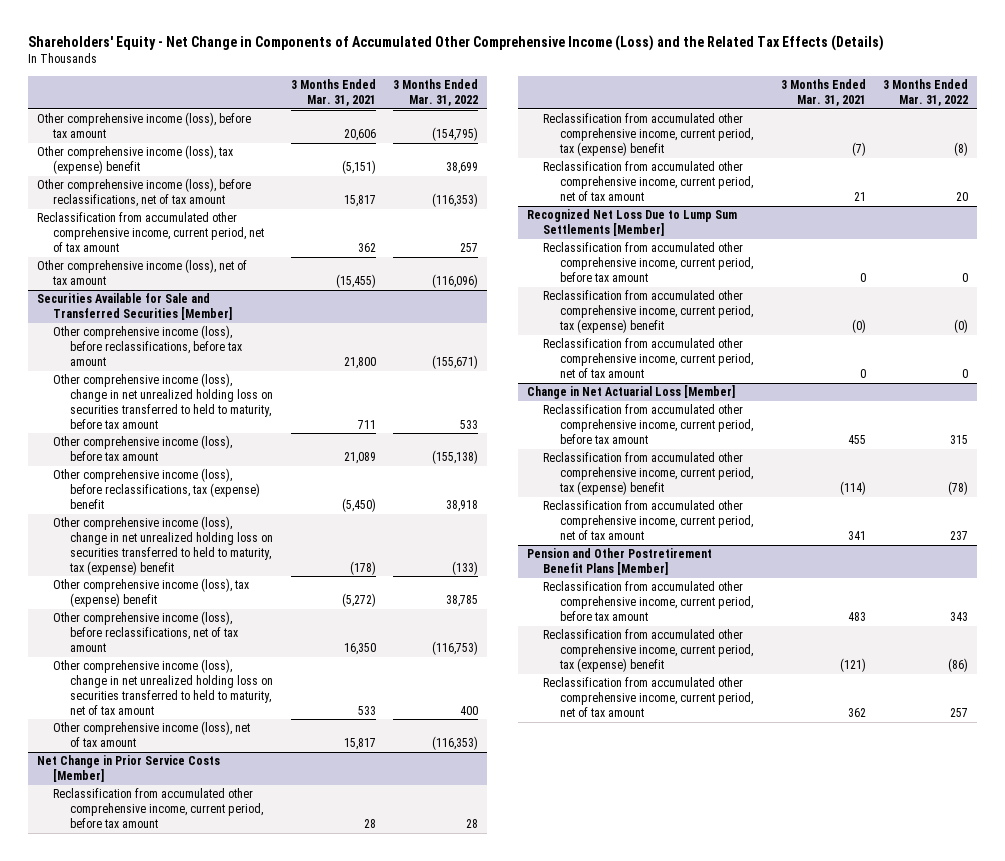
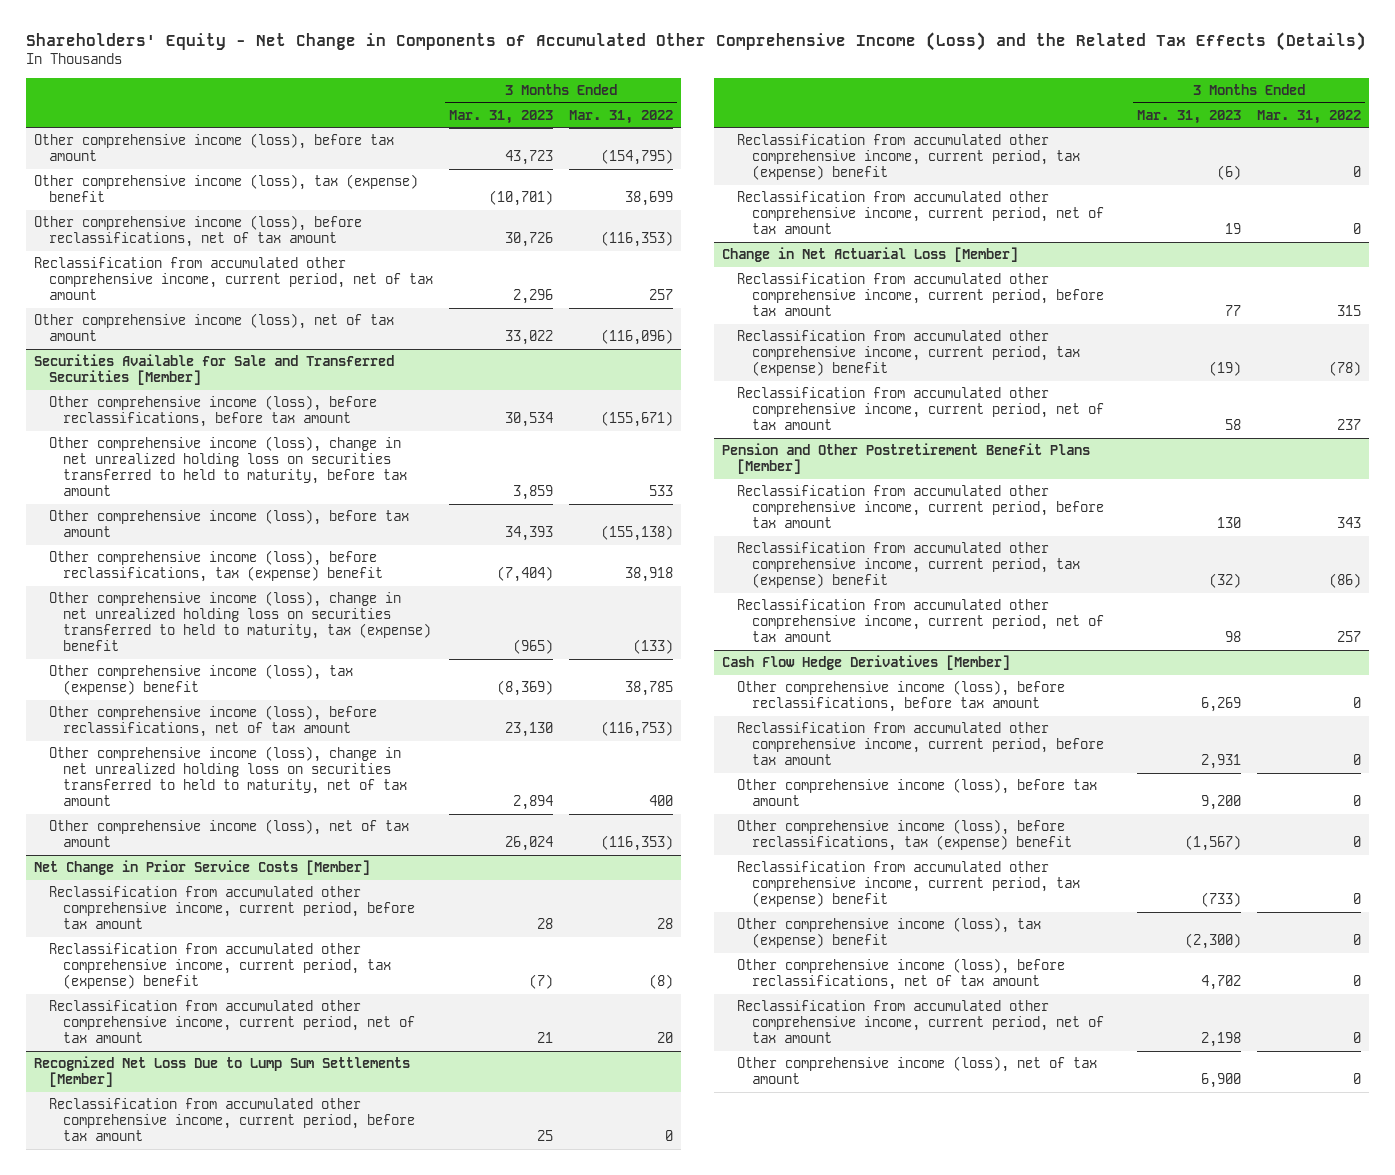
- | 3 Months Ended Mar. 31, 2021 | 3 Months Ended Mar. 31, 2022
+ | 3 Months Ended Mar. 31, 2023 | 3 Months Ended Mar. 31, 2022
@ Recognized Net Loss Due to Lump Sum Settlements [Member]
- Reclassification from accumulated other comprehensive income, current period, tax (expense) benefit | (0) | (0)
+ Reclassification from accumulated other comprehensive income, current period, tax (expense) benefit | (6) | 0
+ Cash Flow Hedge Derivatives [Member]
+ Other comprehensive income (loss), before reclassifications, before tax amount | 6,269 | 0
+ Reclassification from accumulated other comprehensive income, current period, before tax amount | 2,931 | 0
+ Other comprehensive income (loss), before tax amount | 9,200 | 0
+ Other comprehensive income (loss), before reclassifications, tax (expense) benefit | (1,567) | 0
+ Reclassification from accumulated other comprehensive income, current period, tax (expense) benefit | (733) | 0
+ Other comprehensive income (loss), tax (expense) benefit | (2,300) | 0
+ Other comprehensive income (loss), before reclassifications, net of tax amount | 4,702 | 0
+ Reclassification from accumulated other comprehensive income, current period, net of tax amount | 2,198 | 0
+ Other comprehensive income (loss), net of tax amount | 6,900 | 0

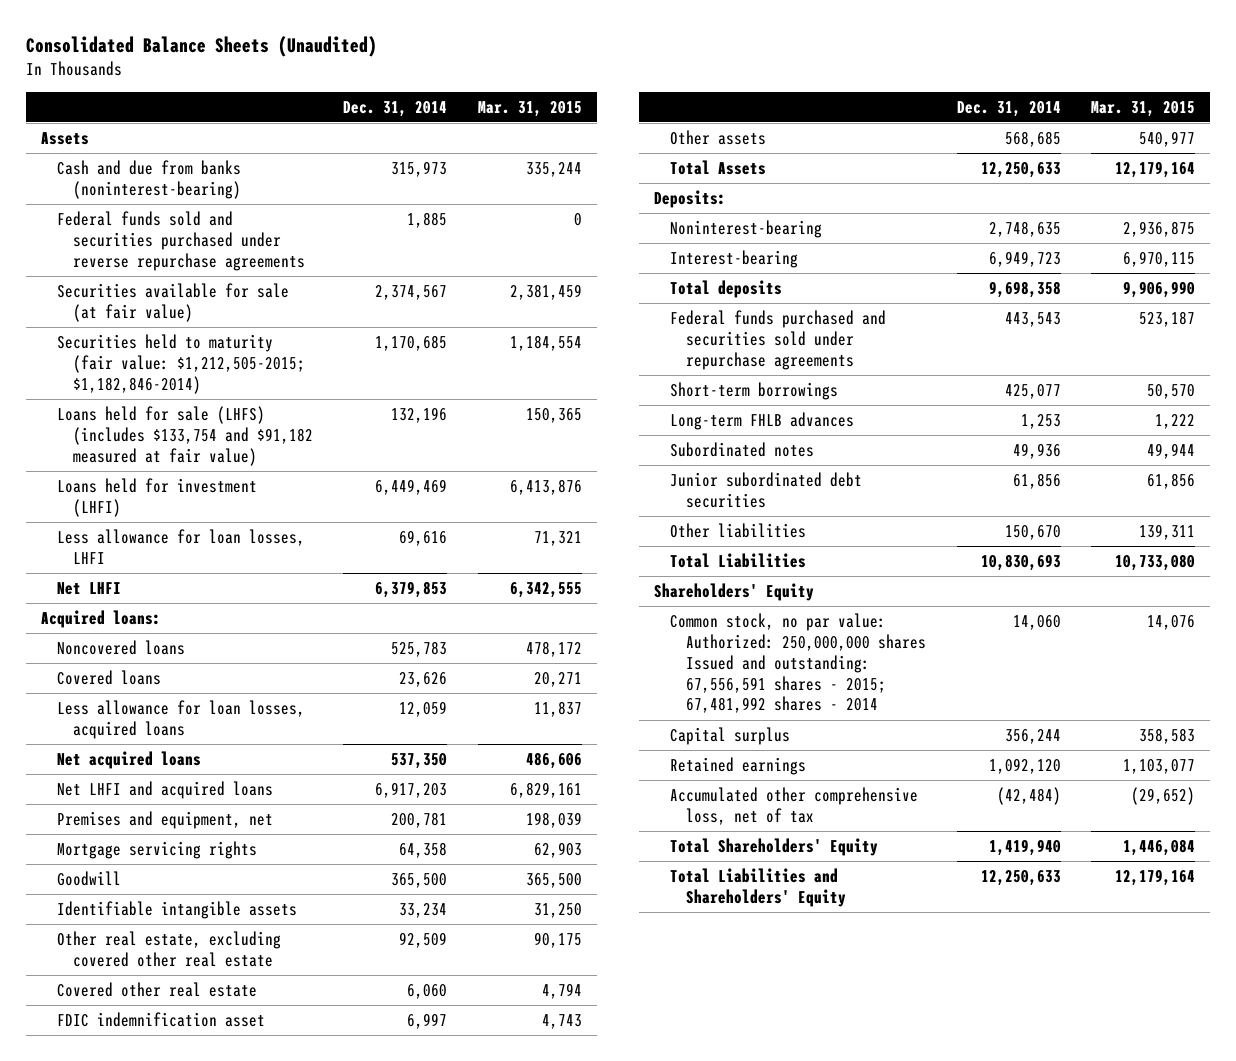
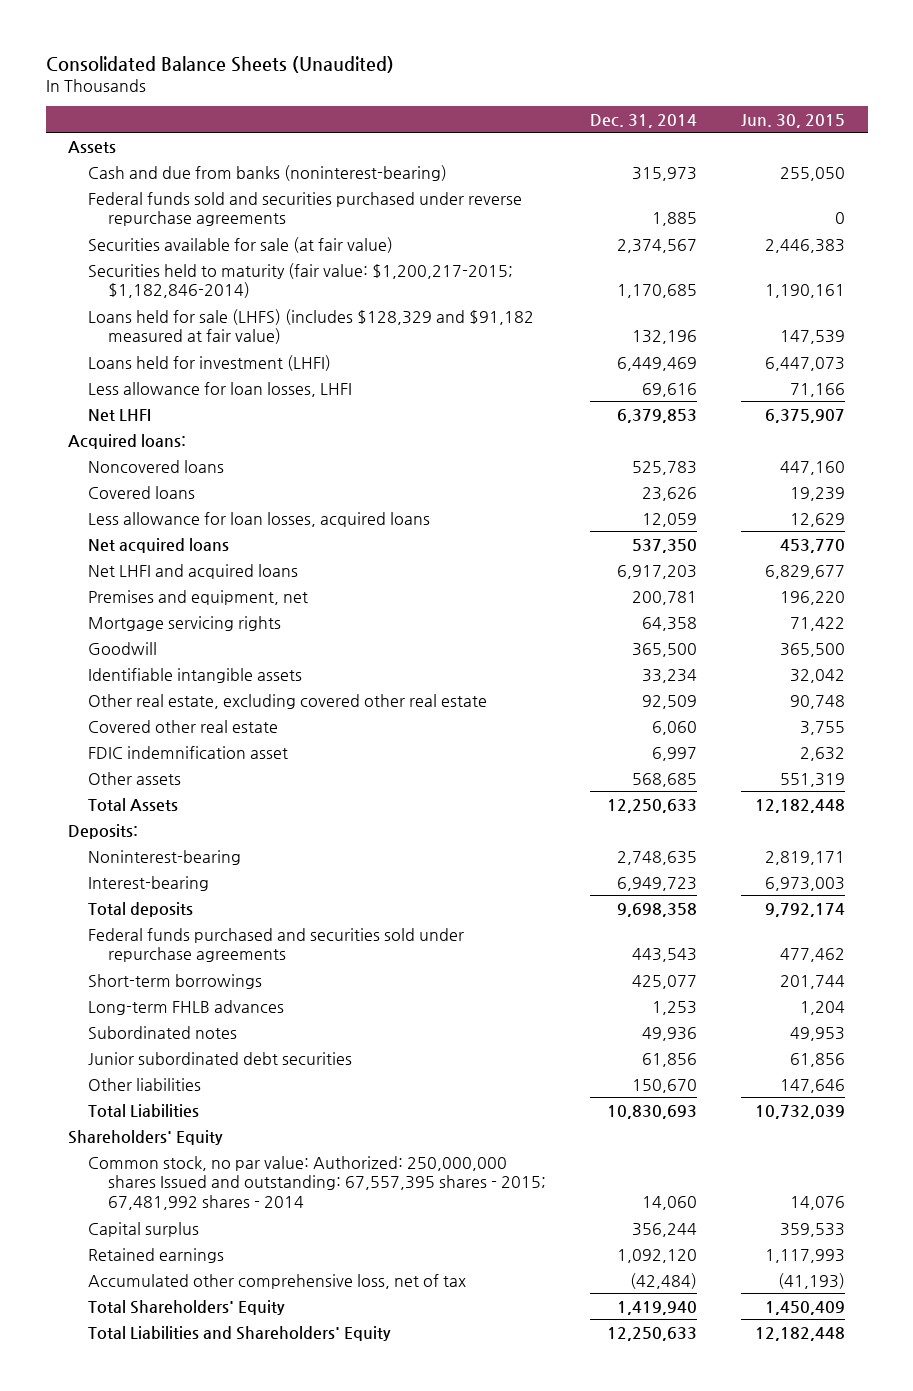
- | Dec. 31, 2014 | Mar. 31, 2015
+ | Dec. 31, 2014 | Jun. 30, 2015
- Securities held to maturity (fair value: $1,212,505-2015; $1,182,846-2014) | 1,170,685 | 1,184,554
- Loans held for sale (LHFS) (includes $133,754 and $91,182 measured at fair value) | 132,196 | 150,365
+ Securities held to maturity (fair value: $1,200,217-2015; $1,182,846-2014) | 1,170,685 | 1,190,161
+ Loans held for sale (LHFS) (includes $128,329 and $91,182 measured at fair value) | 132,196 | 147,539
- Common stock, no par value: Authorized: 250,000,000 shares Issued and outstanding: 67,556,591 shares - 2015; 67,481,992 shares - 2014 | 14,060 | 14,076
+ Common stock, no par value: Authorized: 250,000,000 shares Issued and outstanding: 67,557,395 shares - 2015; 67,481,992 shares - 2014 | 14,060 | 14,076

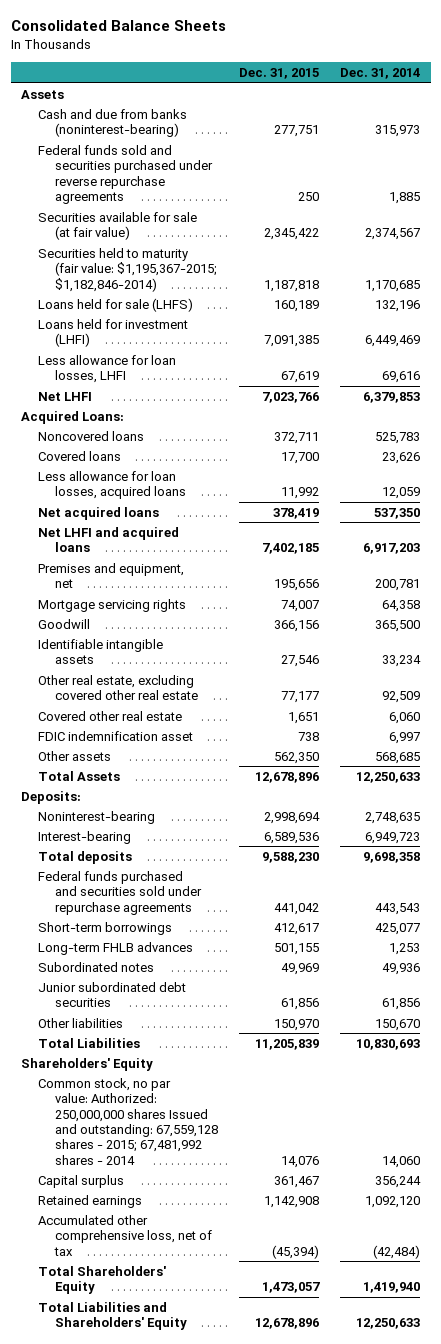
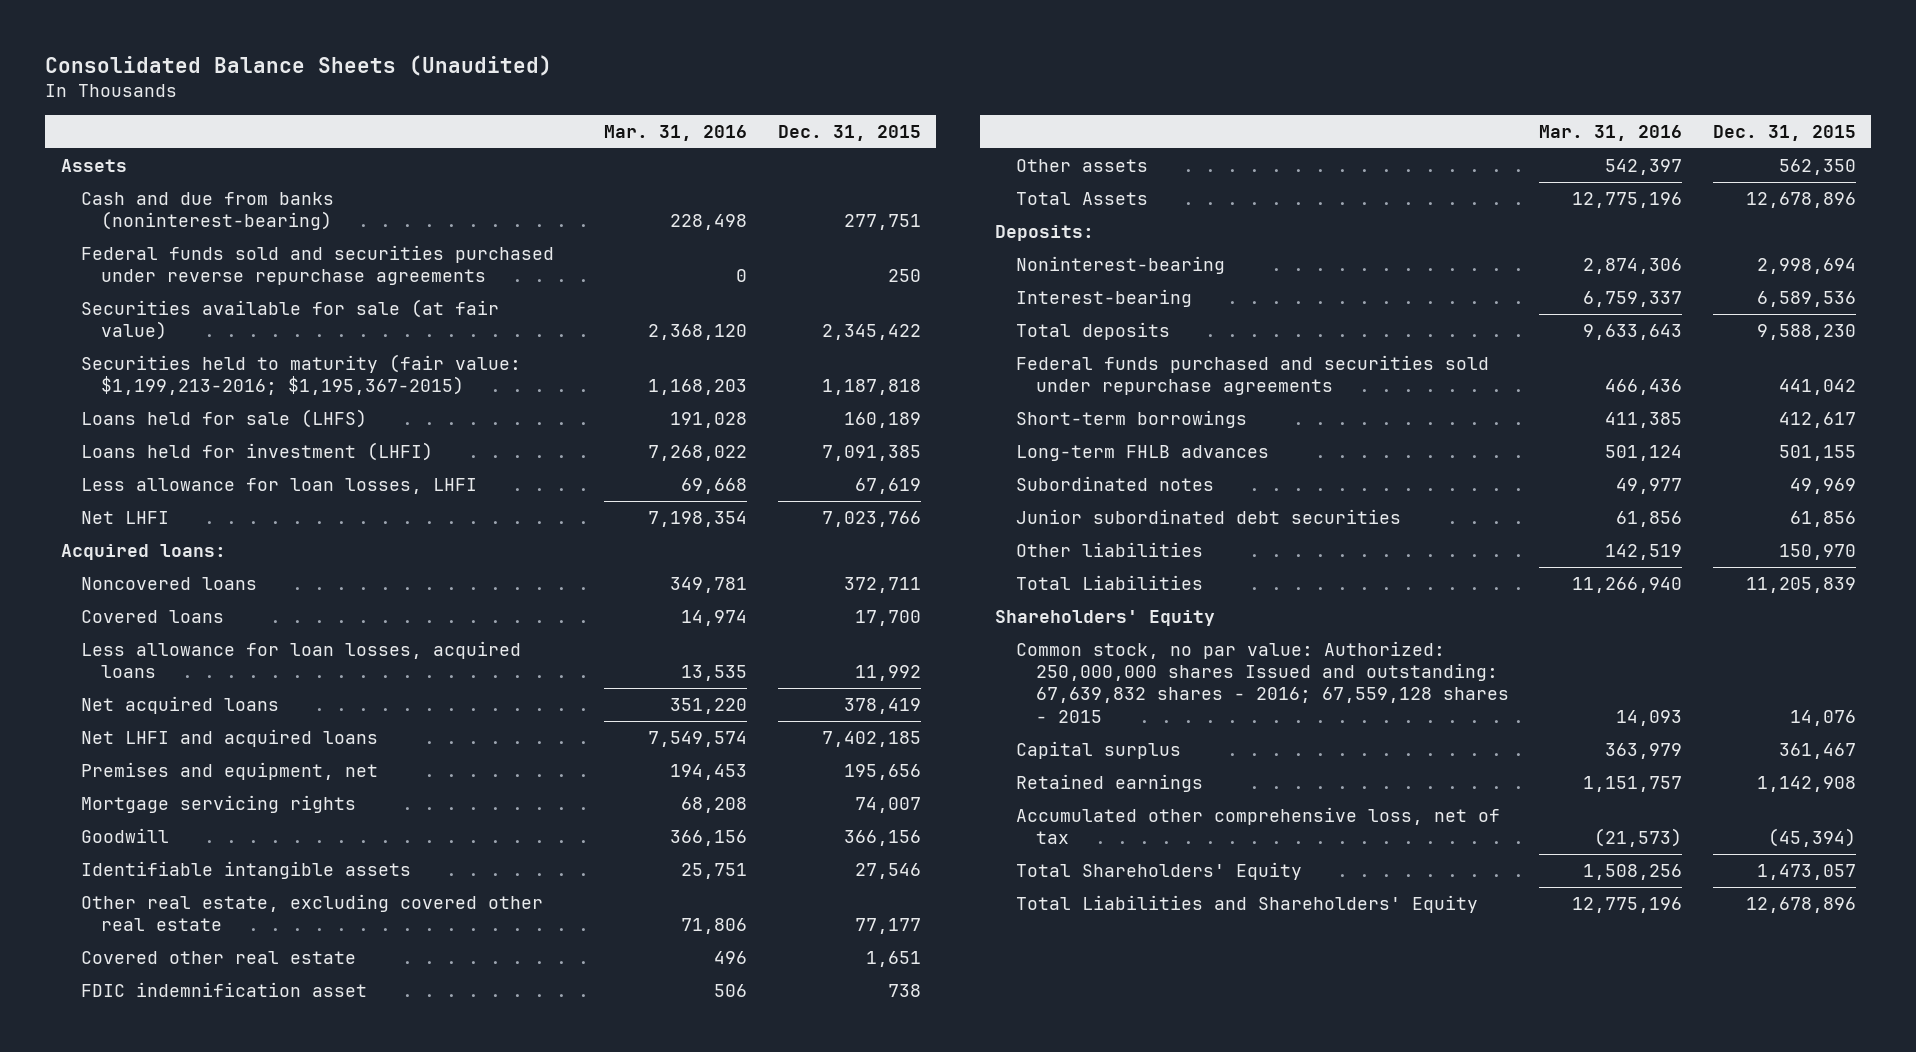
- Consolidated Balance Sheets
+ Consolidated Balance Sheets (Unaudited)
- | Dec. 31, 2015 | Dec. 31, 2014
+ | Mar. 31, 2016 | Dec. 31, 2015
- Securities held to maturity (fair value: $1,195,367-2015; $1,182,846-2014) | 1,187,818 | 1,170,685
+ Securities held to maturity (fair value: $1,199,213-2016; $1,195,367-2015) | 1,168,203 | 1,187,818
- Acquired Loans:
+ Acquired loans:
- Common stock, no par value: Authorized: 250,000,000 shares Issued and outstanding: 67,559,128 shares - 2015; 67,481,992 shares - 2014 | 14,076 | 14,060
+ Common stock, no par value: Authorized: 250,000,000 shares Issued and outstanding: 67,639,832 shares - 2016; 67,559,128 shares - 2015 | 14,093 | 14,076

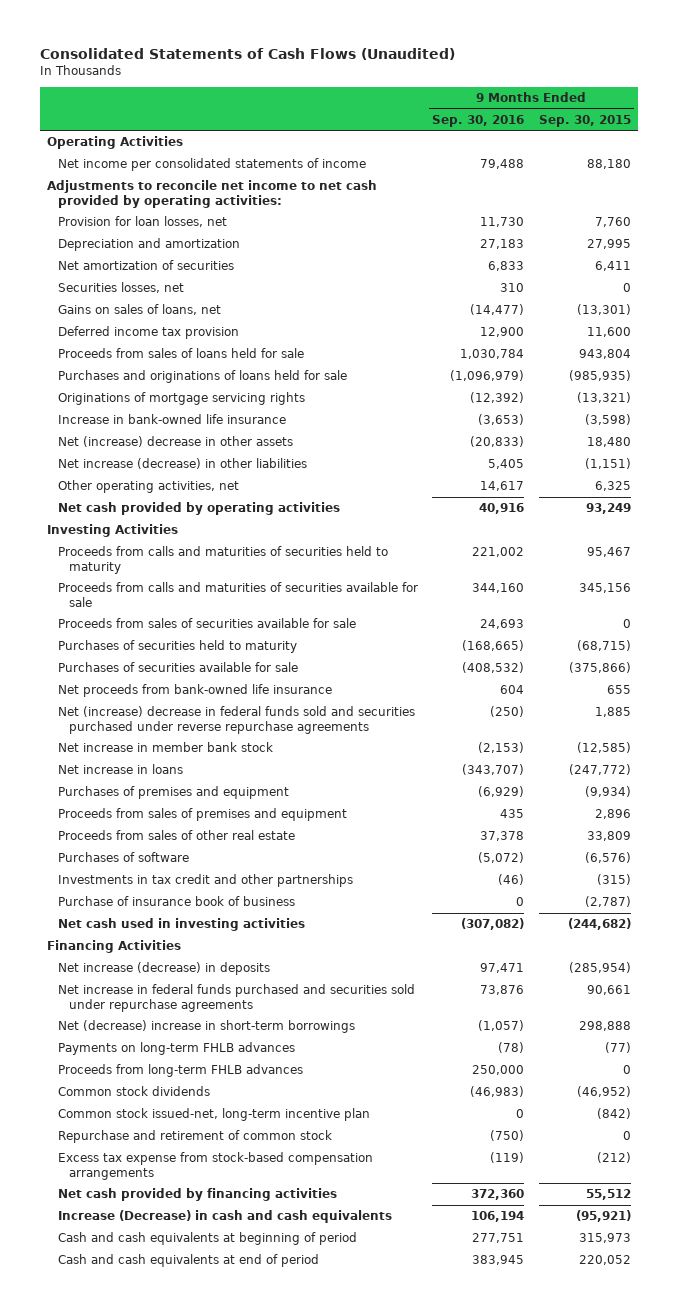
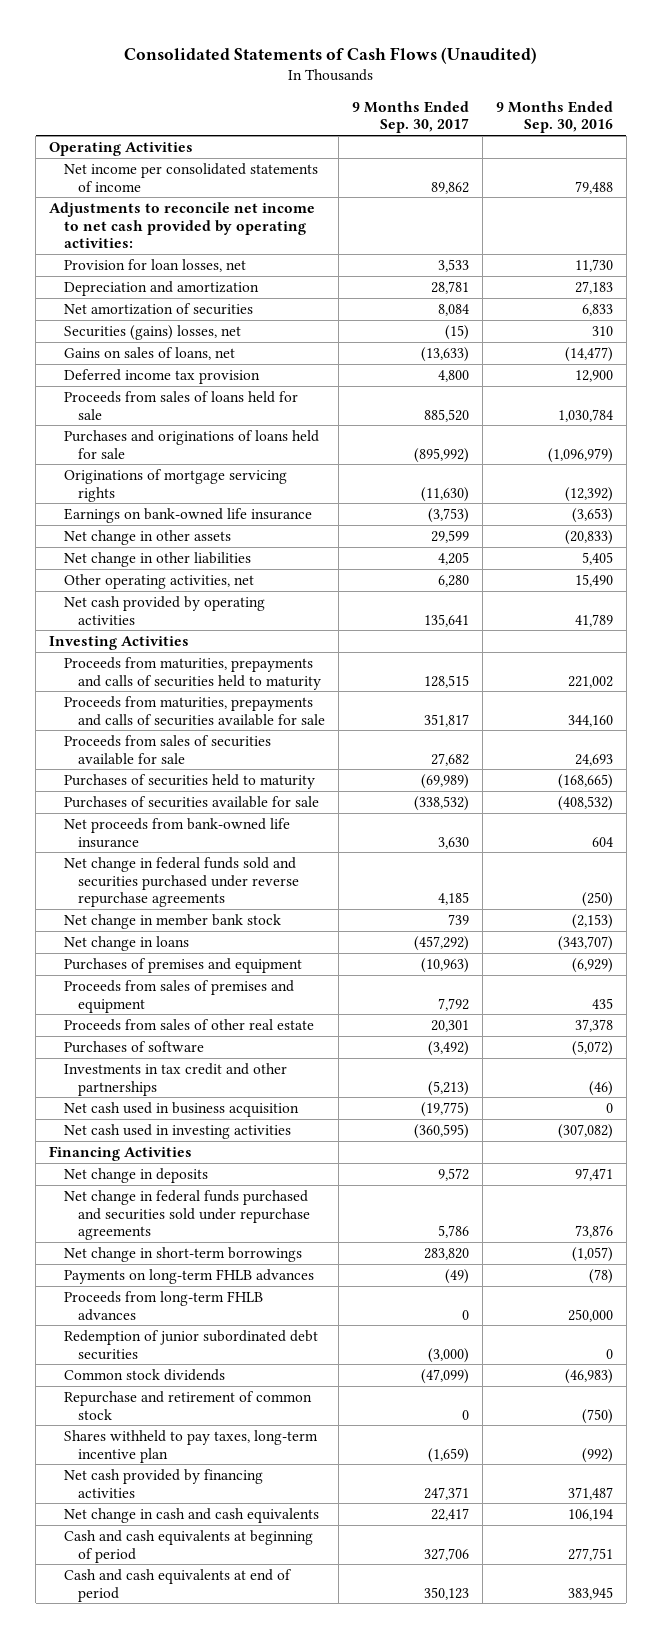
- | 9 Months Ended Sep. 30, 2016 | 9 Months Ended Sep. 30, 2015
+ | 9 Months Ended Sep. 30, 2017 | 9 Months Ended Sep. 30, 2016
- Securities losses, net | 310 | 0
+ Securities (gains) losses, net | (15) | 310
- Increase in bank-owned life insurance | (3,653) | (3,598)
- Net (increase) decrease in other assets | (20,833) | 18,480
- Net increase (decrease) in other liabilities | 5,405 | (1,151)
- Other operating activities, net | 14,617 | 6,325
- Net cash provided by operating activities | 40,916 | 93,249
+ Earnings on bank-owned life insurance | (3,753) | (3,653)
+ Net change in other assets | 29,599 | (20,833)
+ Net change in other liabilities | 4,205 | 5,405
+ Other operating activities, net | 6,280 | 15,490
+ Net cash provided by operating activities | 135,641 | 41,789
- Proceeds from calls and maturities of securities held to maturity | 221,002 | 95,467
- Proceeds from calls and maturities of securities available for sale | 344,160 | 345,156
+ Proceeds from maturities, prepayments and calls of securities held to maturity | 128,515 | 221,002
+ Proceeds from maturities, prepayments and calls of securities available for sale | 351,817 | 344,160
- Net (increase) decrease in federal funds sold and securities purchased under reverse repurchase agreements | (250) | 1,885
- Net increase in member bank stock | (2,153) | (12,585)
- Net increase in loans | (343,707) | (247,772)
+ Net change in federal funds sold and securities purchased under reverse repurchase agreements | 4,185 | (250)
+ Net change in member bank stock | 739 | (2,153)
+ Net change in loans | (457,292) | (343,707)
- Purchase of insurance book of business | 0 | (2,787)
+ Net cash used in business acquisition | (19,775) | 0
- Net increase (decrease) in deposits | 97,471 | (285,954)
- Net increase in federal funds purchased and securities sold under repurchase agreements | 73,876 | 90,661
- Net (decrease) increase in short-term borrowings | (1,057) | 298,888
+ Net change in deposits | 9,572 | 97,471
+ Net change in federal funds purchased and securities sold under repurchase agreements | 5,786 | 73,876
+ Net change in short-term borrowings | 283,820 | (1,057)
+ Redemption of junior subordinated debt securities | (3,000) | 0
- Common stock issued-net, long-term incentive plan | 0 | (842)
- Excess tax expense from stock-based compensation arrangements | (119) | (212)
- Net cash provided by financing activities | 372,360 | 55,512
- Increase (Decrease) in cash and cash equivalents | 106,194 | (95,921)
+ Shares withheld to pay taxes, long-term incentive plan | (1,659) | (992)
+ Net cash provided by financing activities | 247,371 | 371,487
+ Net change in cash and cash equivalents | 22,417 | 106,194

